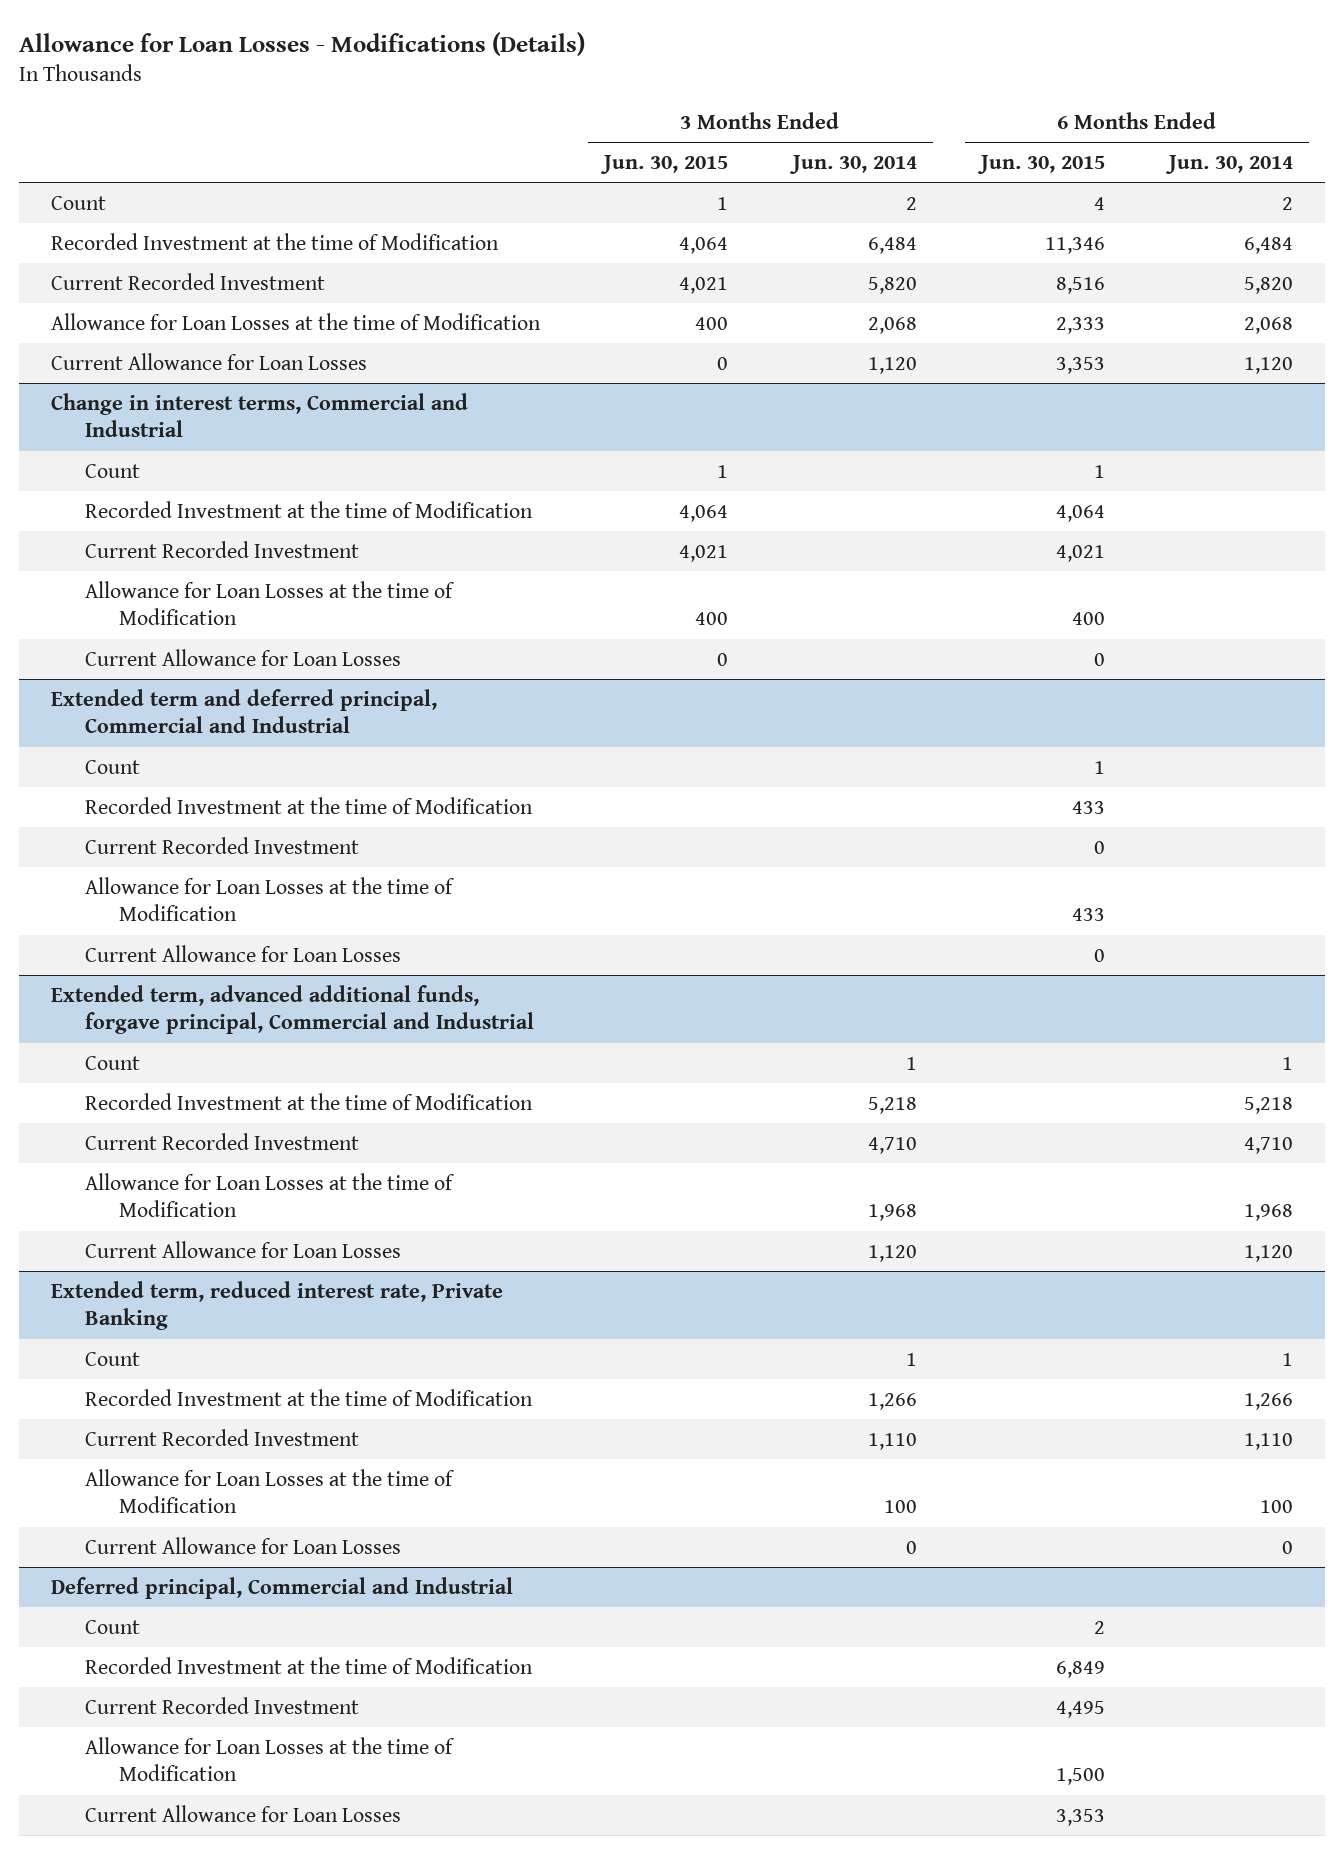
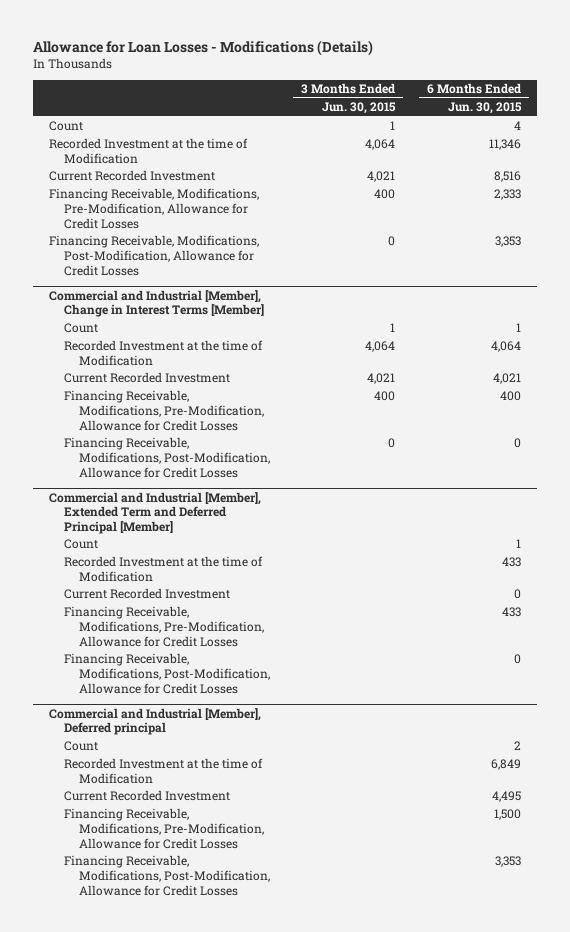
- | 3 Months Ended Jun. 30, 2015 | 3 Months Ended Jun. 30, 2014 | 6 Months Ended Jun. 30, 2015 | 6 Months Ended Jun. 30, 2014
+ | 3 Months Ended Jun. 30, 2015 | 6 Months Ended Jun. 30, 2015
- Allowance for Loan Losses at the time of Modification | 400 | 2,068 | 2,333 | 2,068
- Current Allowance for Loan Losses | 0 | 1,120 | 3,353 | 1,120
- Change in interest terms, Commercial and Industrial
+ Financing Receivable, Modifications, Pre-Modification, Allowance for Credit Losses | 400 | 2,333
+ Financing Receivable, Modifications, Post-Modification, Allowance for Credit Losses | 0 | 3,353
+ Commercial and Industrial [Member], Change in Interest Terms [Member]
- Allowance for Loan Losses at the time of Modification | 400 | | 400 |
- Current Allowance for Loan Losses | 0 | | 0 |
- Extended term and deferred principal, Commercial and Industrial
+ Financing Receivable, Modifications, Pre-Modification, Allowance for Credit Losses | 400 | 400
+ Financing Receivable, Modifications, Post-Modification, Allowance for Credit Losses | 0 | 0
+ Commercial and Industrial [Member], Extended Term and Deferred Principal [Member]
- Allowance for Loan Losses at the time of Modification | | | 433 |
- Current Allowance for Loan Losses | | | 0 |
- Extended term, advanced additional funds, forgave principal, Commercial and Industrial
- Count | | 1 | | 1
- Recorded Investment at the time of Modification | | 5,218 | | 5,218
- Current Recorded Investment | | 4,710 | | 4,710
- Allowance for Loan Losses at the time of Modification | | 1,968 | | 1,968
- Current Allowance for Loan Losses | | 1,120 | | 1,120
- Extended term, reduced interest rate, Private Banking
- Count | | 1 | | 1
- Recorded Investment at the time of Modification | | 1,266 | | 1,266
- Current Recorded Investment | | 1,110 | | 1,110
- Allowance for Loan Losses at the time of Modification | | 100 | | 100
- Current Allowance for Loan Losses | | 0 | | 0
- Deferred principal, Commercial and Industrial
+ Financing Receivable, Modifications, Pre-Modification, Allowance for Credit Losses | | 433
+ Financing Receivable, Modifications, Post-Modification, Allowance for Credit Losses | | 0
+ Commercial and Industrial [Member], Deferred principal
- Allowance for Loan Losses at the time of Modification | | | 1,500 |
- Current Allowance for Loan Losses | | | 3,353 |
+ Financing Receivable, Modifications, Pre-Modification, Allowance for Credit Losses | | 1,500
+ Financing Receivable, Modifications, Post-Modification, Allowance for Credit Losses | | 3,353

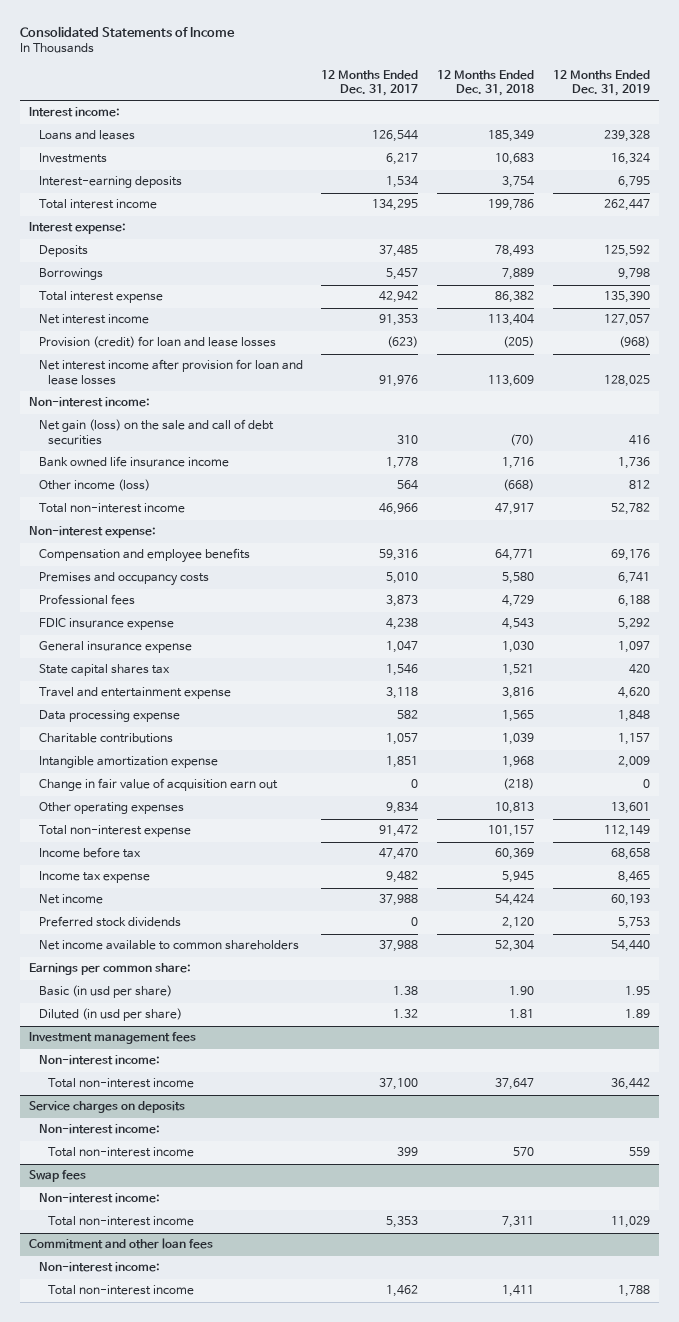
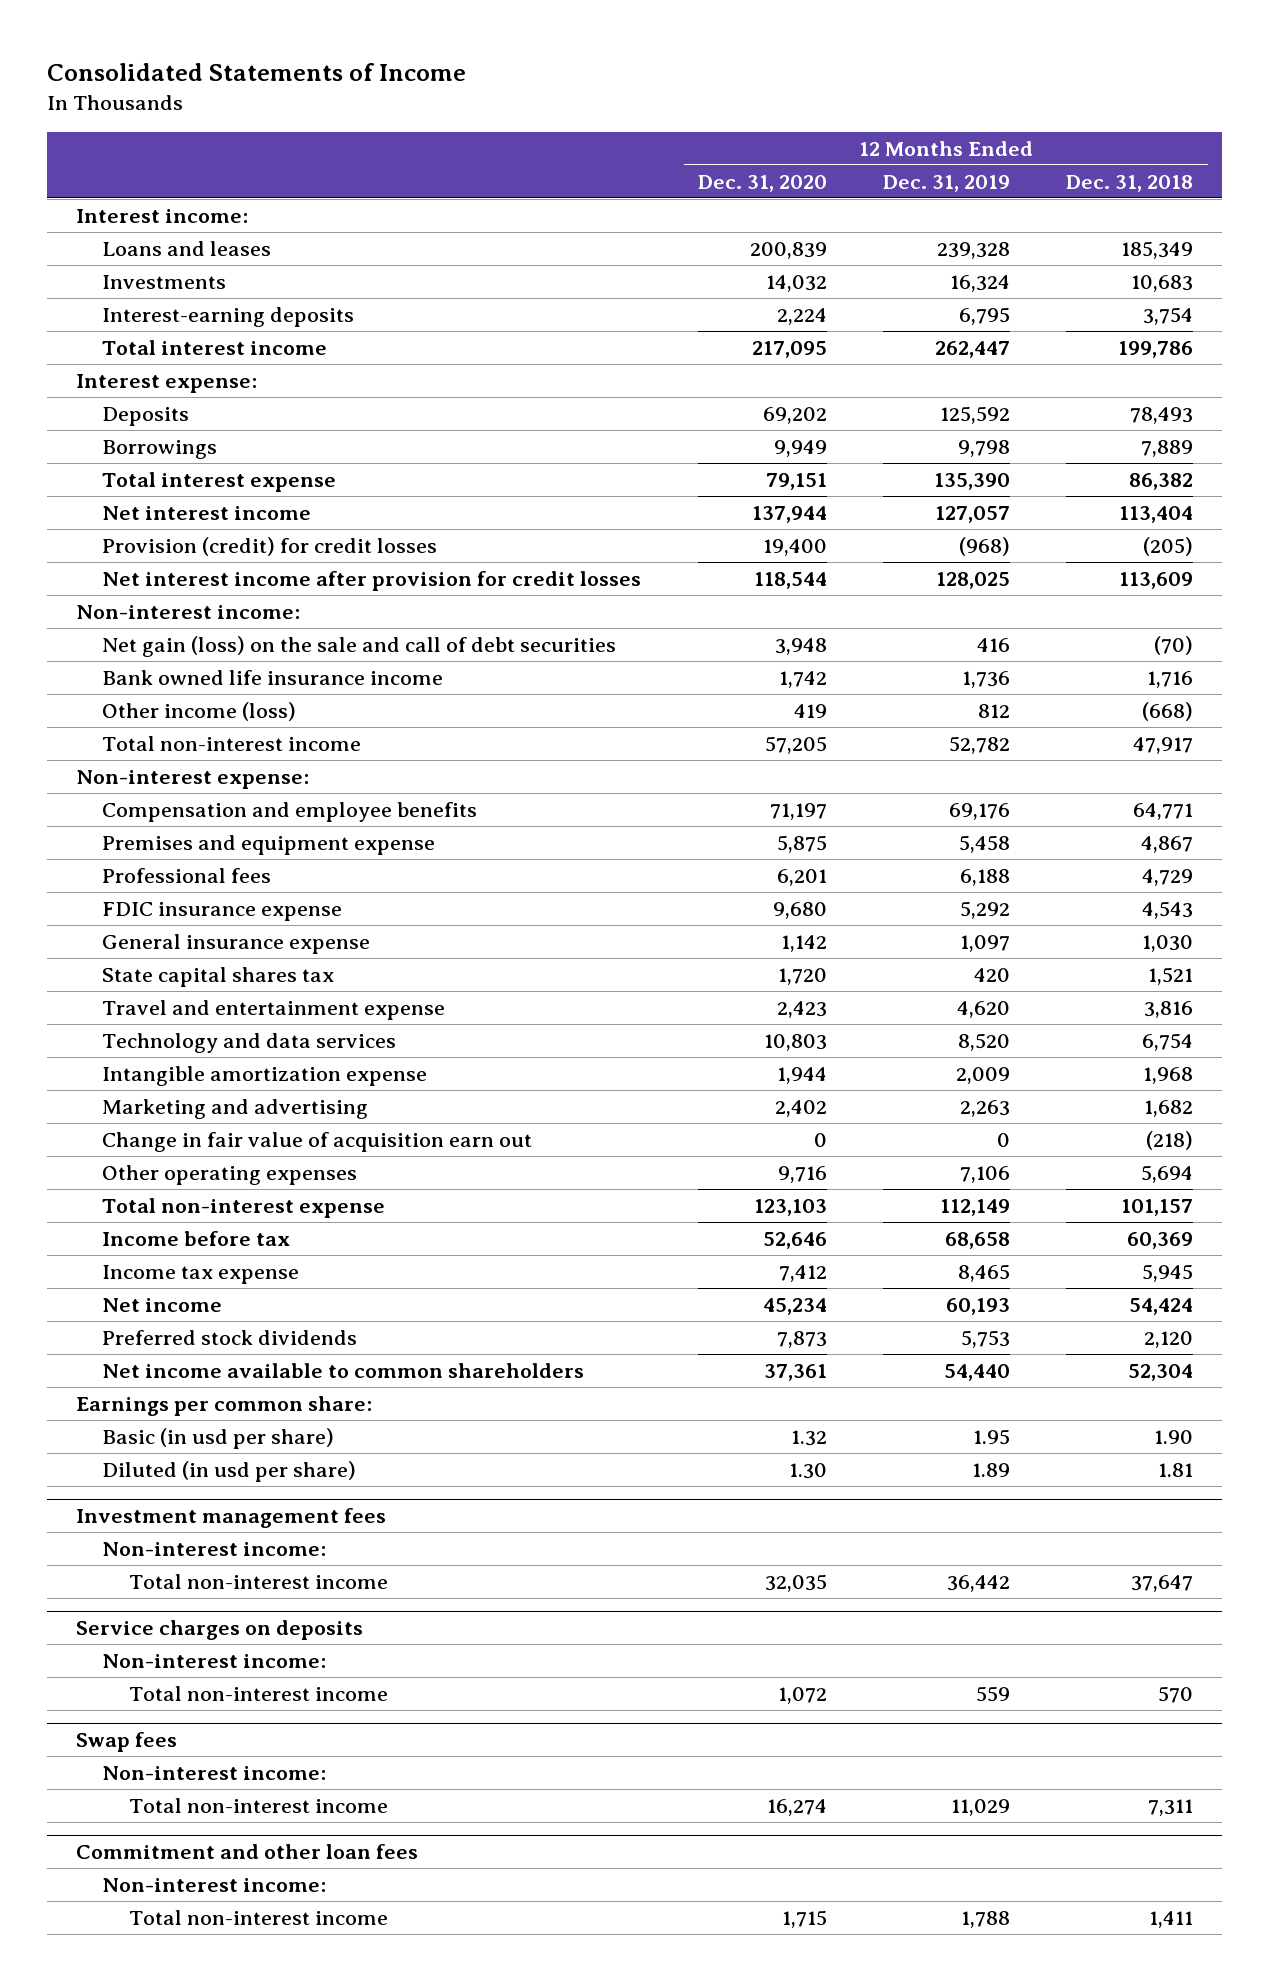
- | 12 Months Ended Dec. 31, 2017 | 12 Months Ended Dec. 31, 2018 | 12 Months Ended Dec. 31, 2019
+ | 12 Months Ended Dec. 31, 2020 | 12 Months Ended Dec. 31, 2019 | 12 Months Ended Dec. 31, 2018
- Provision (credit) for loan and lease losses | (623) | (205) | (968)
- Net interest income after provision for loan and lease losses | 91,976 | 113,609 | 128,025
+ Provision (credit) for credit losses | 19,400 | (968) | (205)
+ Net interest income after provision for credit losses | 118,544 | 128,025 | 113,609
- Premises and occupancy costs | 5,010 | 5,580 | 6,741
+ Premises and equipment expense | 5,875 | 5,458 | 4,867
- Data processing expense | 582 | 1,565 | 1,848
- Charitable contributions | 1,057 | 1,039 | 1,157
+ Technology and data services | 10,803 | 8,520 | 6,754
+ Marketing and advertising | 2,402 | 2,263 | 1,682
- Other operating expenses | 9,834 | 10,813 | 13,601
+ Other operating expenses | 9,716 | 7,106 | 5,694

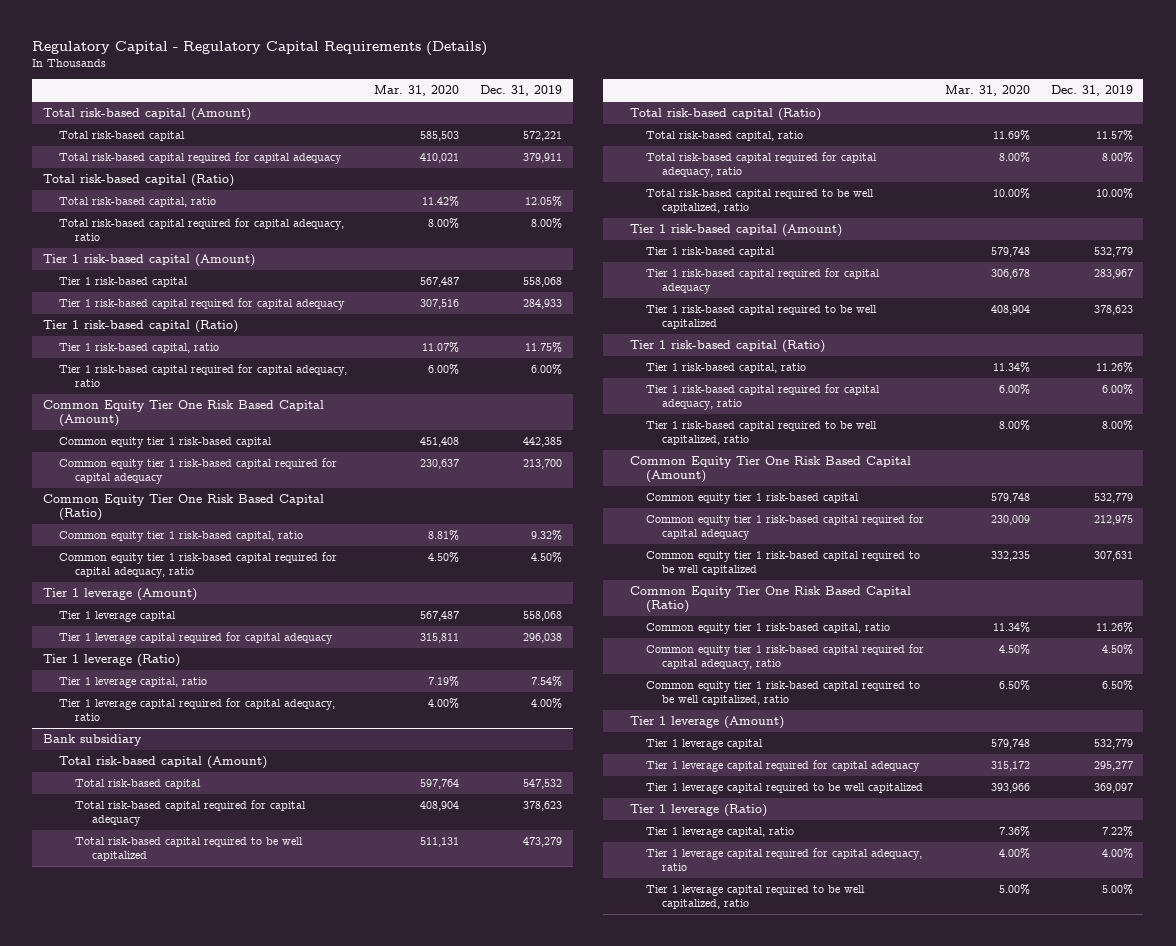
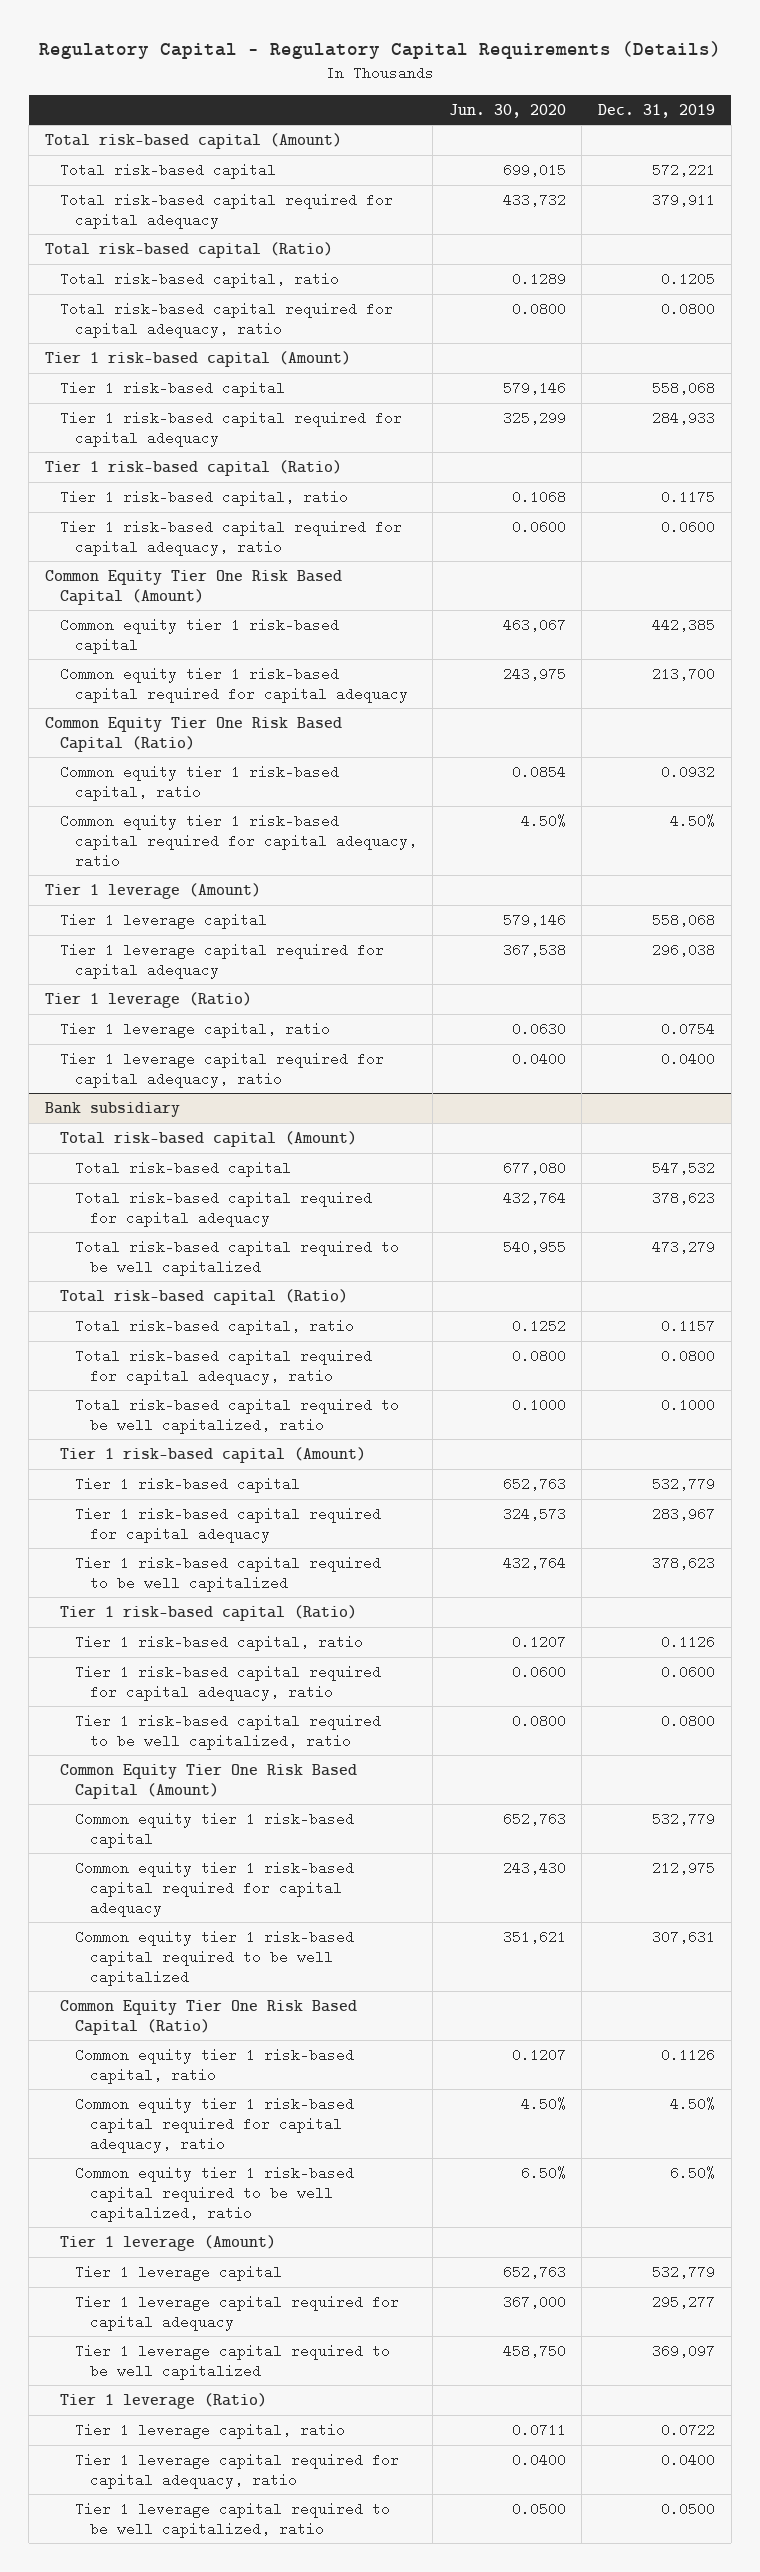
- | Mar. 31, 2020 | Dec. 31, 2019
+ | Jun. 30, 2020 | Dec. 31, 2019
- Total risk-based capital, ratio | 11.42% | 12.05%
- Total risk-based capital required for capital adequacy, ratio | 8.00% | 8.00%
+ Total risk-based capital, ratio | 0.1289 | 0.1205
+ Total risk-based capital required for capital adequacy, ratio | 0.0800 | 0.0800
- Tier 1 risk-based capital, ratio | 11.07% | 11.75%
- Tier 1 risk-based capital required for capital adequacy, ratio | 6.00% | 6.00%
+ Tier 1 risk-based capital, ratio | 0.1068 | 0.1175
+ Tier 1 risk-based capital required for capital adequacy, ratio | 0.0600 | 0.0600
- Common equity tier 1 risk-based capital, ratio | 8.81% | 9.32%
+ Common equity tier 1 risk-based capital, ratio | 0.0854 | 0.0932
- Tier 1 leverage capital, ratio | 7.19% | 7.54%
- Tier 1 leverage capital required for capital adequacy, ratio | 4.00% | 4.00%
+ Tier 1 leverage capital, ratio | 0.0630 | 0.0754
+ Tier 1 leverage capital required for capital adequacy, ratio | 0.0400 | 0.0400
@ Bank subsidiary
- Total risk-based capital, ratio | 11.69% | 11.57%
- Total risk-based capital required for capital adequacy, ratio | 8.00% | 8.00%
- Total risk-based capital required to be well capitalized, ratio | 10.00% | 10.00%
+ Total risk-based capital, ratio | 0.1252 | 0.1157
+ Total risk-based capital required for capital adequacy, ratio | 0.0800 | 0.0800
+ Total risk-based capital required to be well capitalized, ratio | 0.1000 | 0.1000
- Tier 1 risk-based capital, ratio | 11.34% | 11.26%
- Tier 1 risk-based capital required for capital adequacy, ratio | 6.00% | 6.00%
- Tier 1 risk-based capital required to be well capitalized, ratio | 8.00% | 8.00%
+ Tier 1 risk-based capital, ratio | 0.1207 | 0.1126
+ Tier 1 risk-based capital required for capital adequacy, ratio | 0.0600 | 0.0600
+ Tier 1 risk-based capital required to be well capitalized, ratio | 0.0800 | 0.0800
- Common equity tier 1 risk-based capital, ratio | 11.34% | 11.26%
+ Common equity tier 1 risk-based capital, ratio | 0.1207 | 0.1126
- Tier 1 leverage capital, ratio | 7.36% | 7.22%
- Tier 1 leverage capital required for capital adequacy, ratio | 4.00% | 4.00%
- Tier 1 leverage capital required to be well capitalized, ratio | 5.00% | 5.00%
+ Tier 1 leverage capital, ratio | 0.0711 | 0.0722
+ Tier 1 leverage capital required for capital adequacy, ratio | 0.0400 | 0.0400
+ Tier 1 leverage capital required to be well capitalized, ratio | 0.0500 | 0.0500

